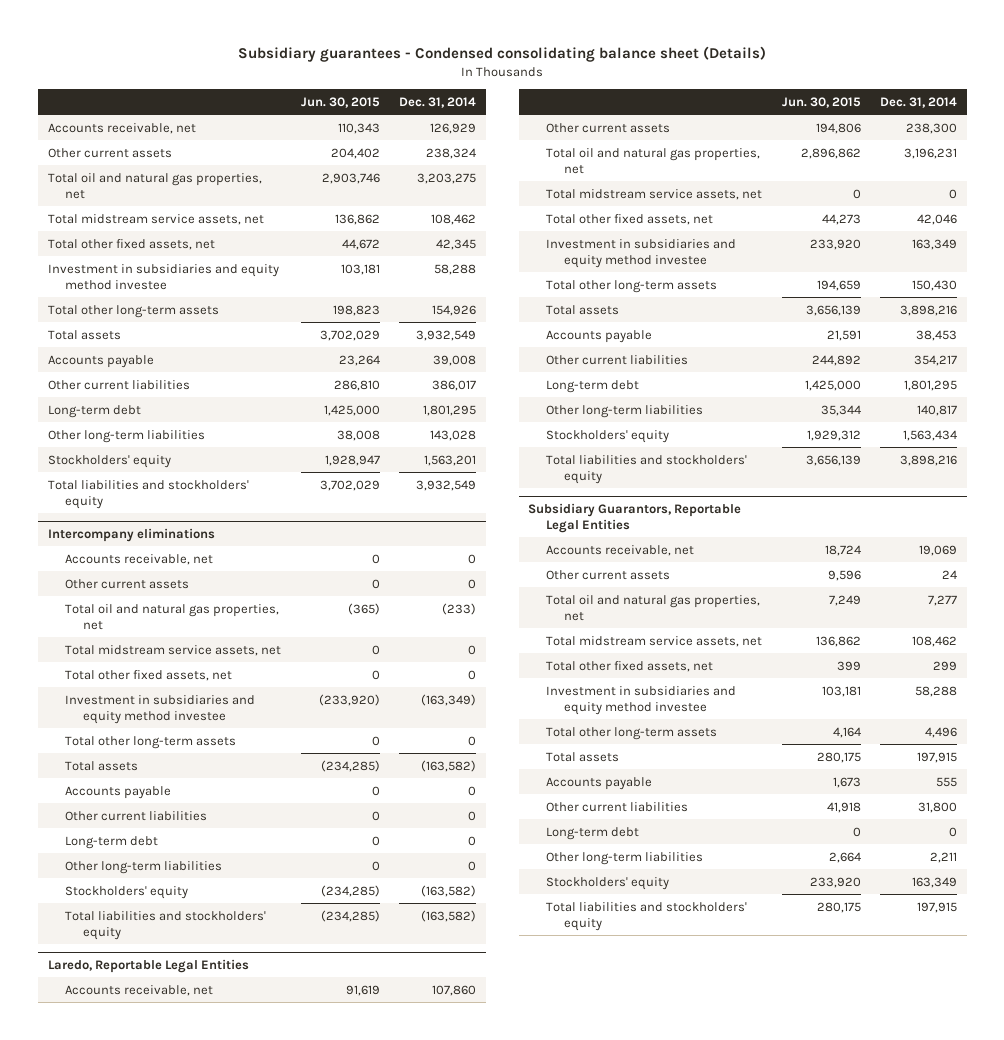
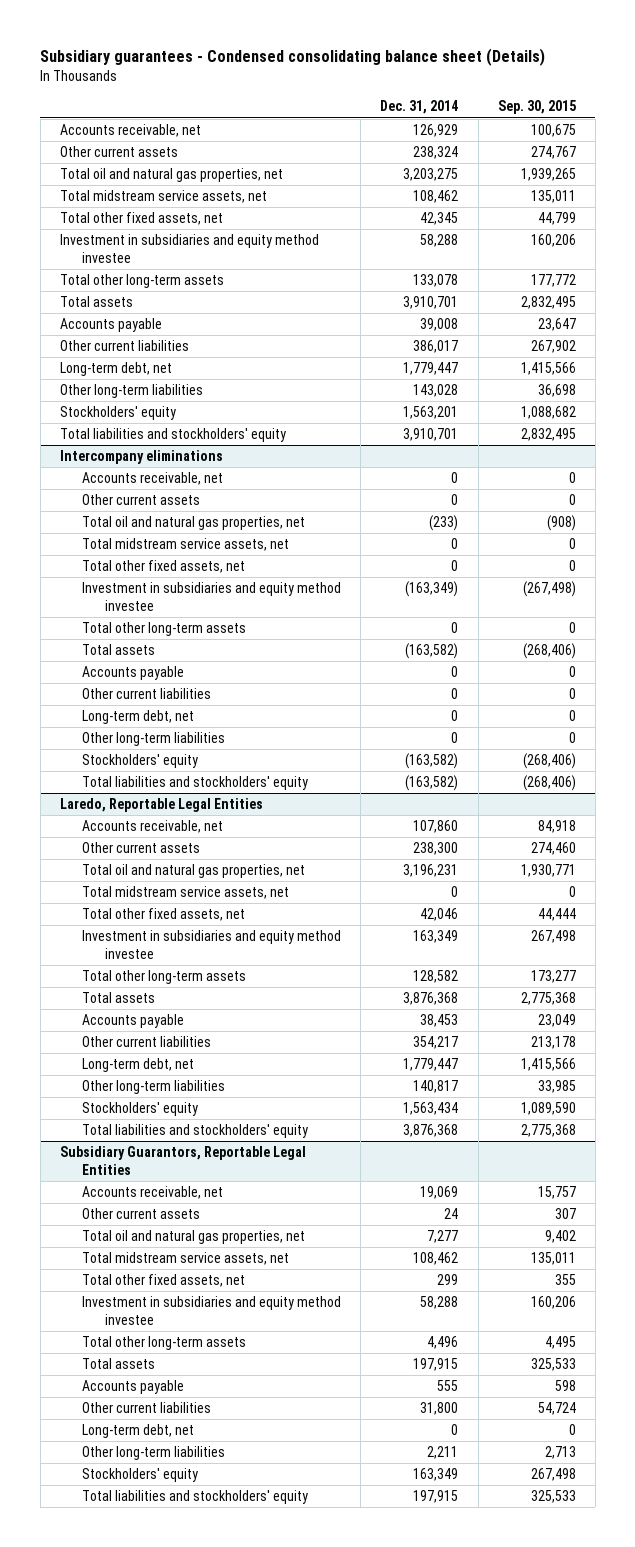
- | Jun. 30, 2015 | Dec. 31, 2014
+ | Dec. 31, 2014 | Sep. 30, 2015
- Total other long-term assets | 198,823 | 154,926
- Total assets | 3,702,029 | 3,932,549
+ Total other long-term assets | 133,078 | 177,772
+ Total assets | 3,910,701 | 2,832,495
- Long-term debt | 1,425,000 | 1,801,295
+ Long-term debt, net | 1,779,447 | 1,415,566
- Total liabilities and stockholders' equity | 3,702,029 | 3,932,549
+ Total liabilities and stockholders' equity | 3,910,701 | 2,832,495
@ Intercompany eliminations
- Long-term debt | 0 | 0
+ Long-term debt, net | 0 | 0
@ Laredo, Reportable Legal Entities
- Total other long-term assets | 194,659 | 150,430
- Total assets | 3,656,139 | 3,898,216
+ Total other long-term assets | 128,582 | 173,277
+ Total assets | 3,876,368 | 2,775,368
- Long-term debt | 1,425,000 | 1,801,295
+ Long-term debt, net | 1,779,447 | 1,415,566
- Total liabilities and stockholders' equity | 3,656,139 | 3,898,216
+ Total liabilities and stockholders' equity | 3,876,368 | 2,775,368
@ Subsidiary Guarantors, Reportable Legal Entities
- Long-term debt | 0 | 0
+ Long-term debt, net | 0 | 0

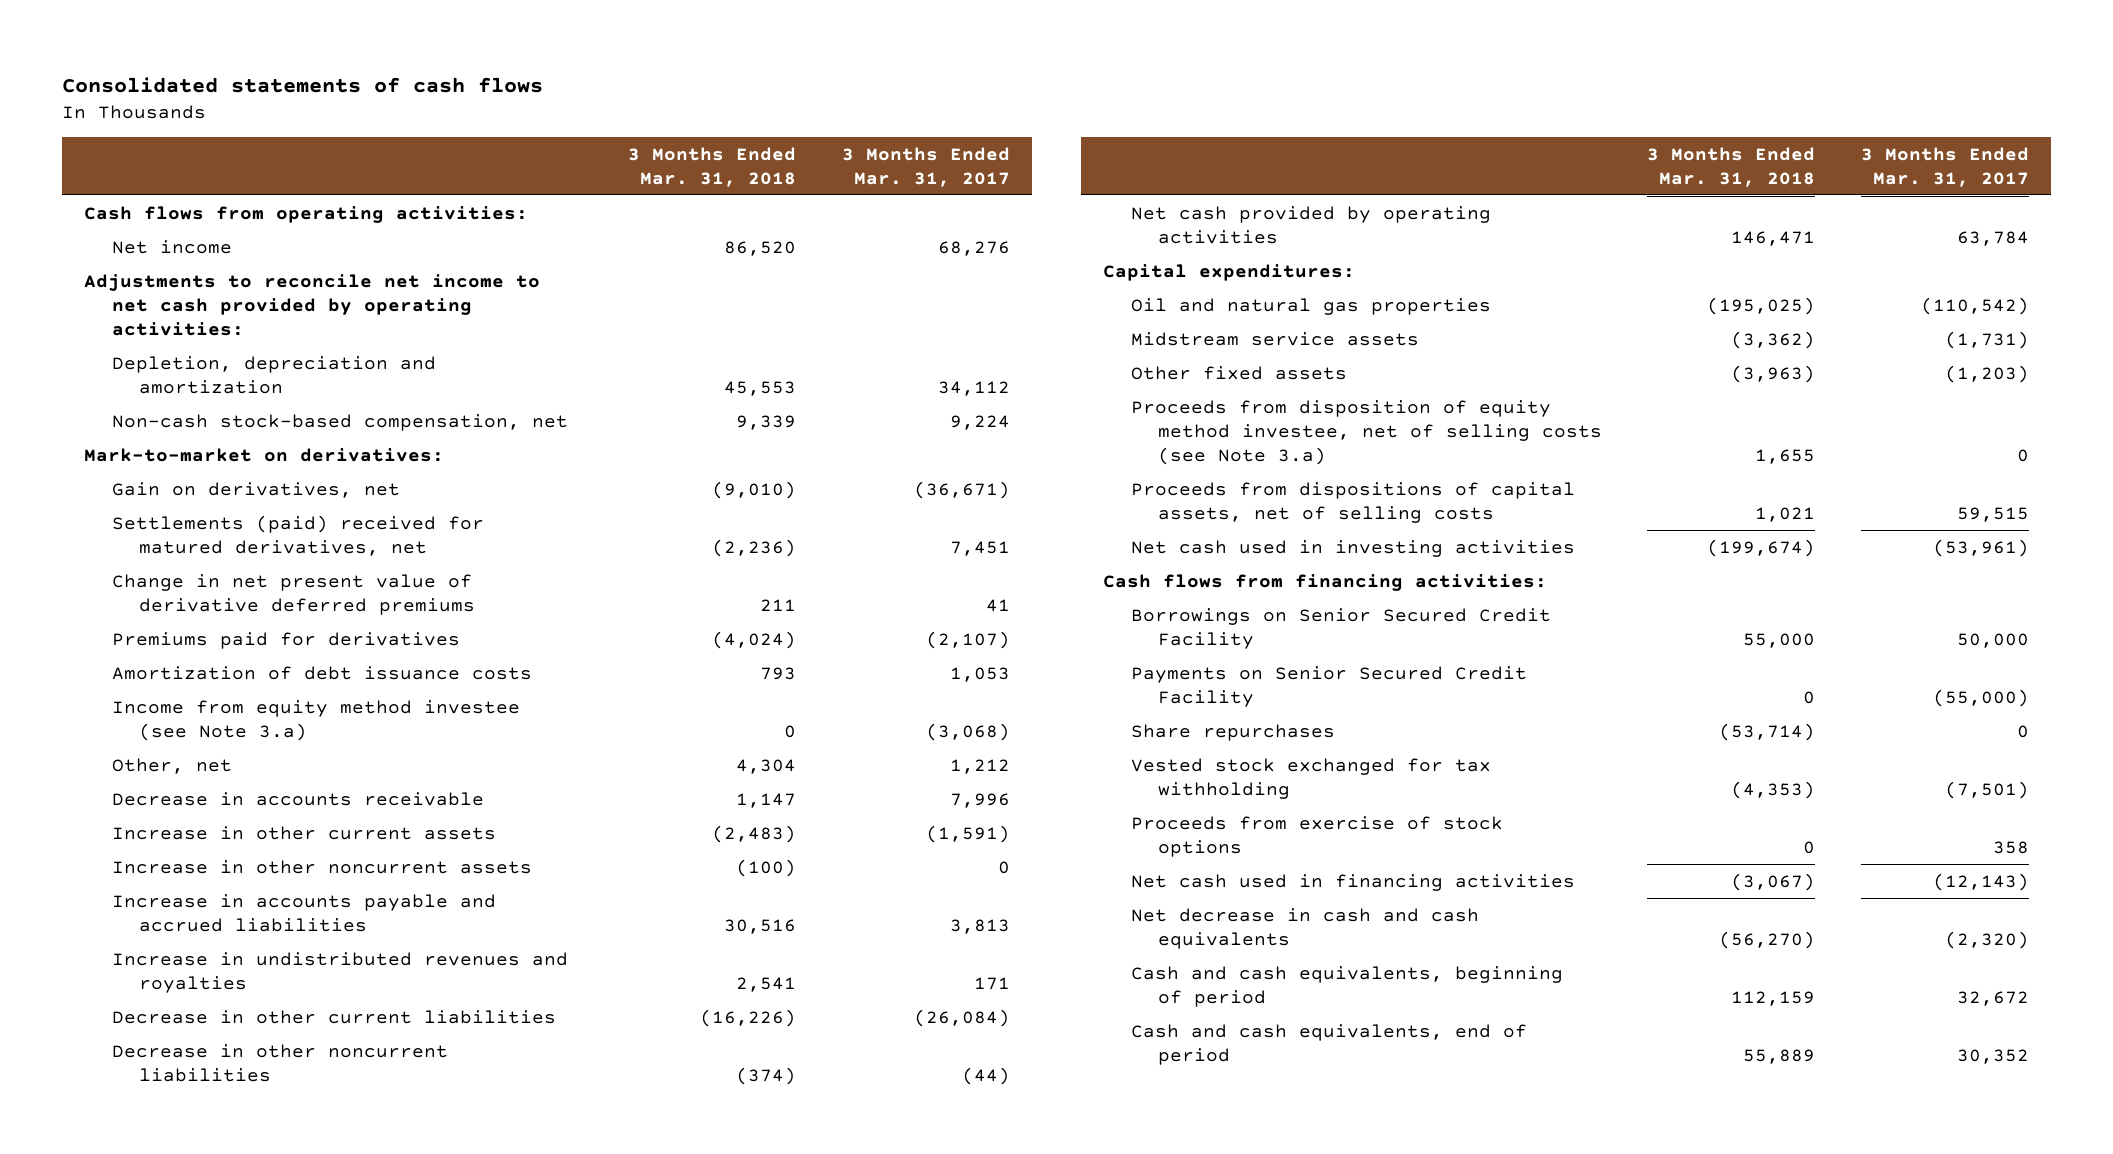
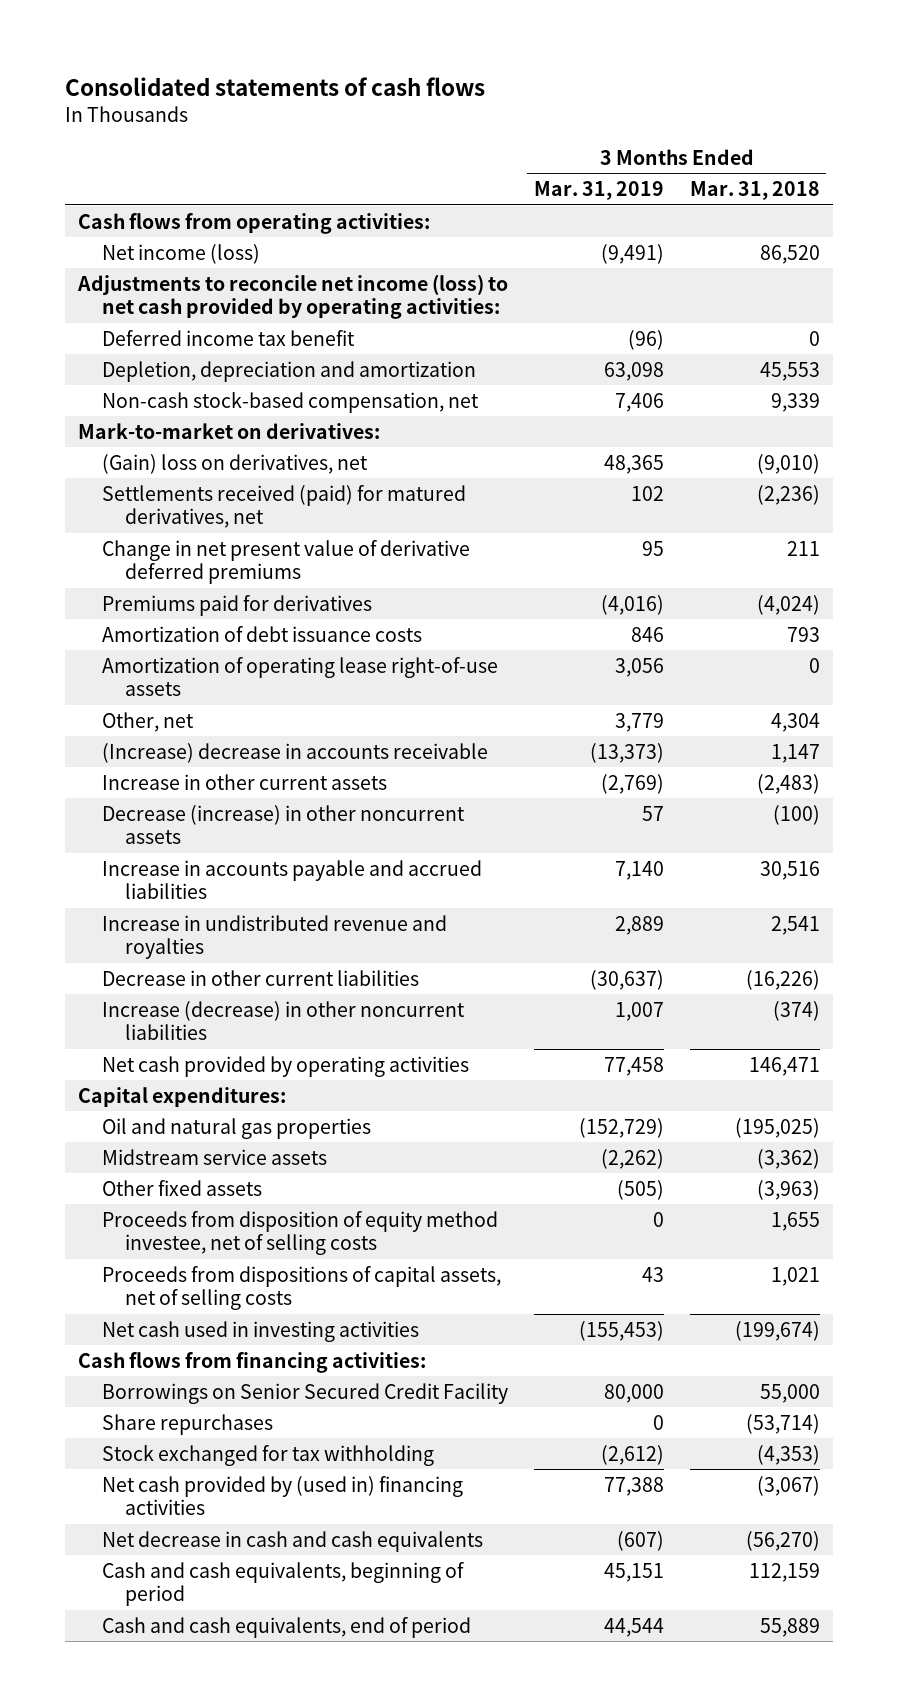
- | 3 Months Ended Mar. 31, 2018 | 3 Months Ended Mar. 31, 2017
+ | 3 Months Ended Mar. 31, 2019 | 3 Months Ended Mar. 31, 2018
- Net income | 86,520 | 68,276
- Adjustments to reconcile net income to net cash provided by operating activities:
+ Net income (loss) | (9,491) | 86,520
+ Adjustments to reconcile net income (loss) to net cash provided by operating activities:
+ Deferred income tax benefit | (96) | 0
- Gain on derivatives, net | (9,010) | (36,671)
- Settlements (paid) received for matured derivatives, net | (2,236) | 7,451
+ (Gain) loss on derivatives, net | 48,365 | (9,010)
+ Settlements received (paid) for matured derivatives, net | 102 | (2,236)
- Income from equity method investee (see Note 3.a) | 0 | (3,068)
+ Amortization of operating lease right-of-use assets | 3,056 | 0
- Decrease in accounts receivable | 1,147 | 7,996
+ (Increase) decrease in accounts receivable | (13,373) | 1,147
- Increase in other noncurrent assets | (100) | 0
+ Decrease (increase) in other noncurrent assets | 57 | (100)
- Increase in undistributed revenues and royalties | 2,541 | 171
+ Increase in undistributed revenue and royalties | 2,889 | 2,541
- Decrease in other noncurrent liabilities | (374) | (44)
+ Increase (decrease) in other noncurrent liabilities | 1,007 | (374)
- Proceeds from disposition of equity method investee, net of selling costs (see Note 3.a) | 1,655 | 0
+ Proceeds from disposition of equity method investee, net of selling costs | 0 | 1,655
- Payments on Senior Secured Credit Facility | 0 | (55,000)
- Vested stock exchanged for tax withholding | (4,353) | (7,501)
- Proceeds from exercise of stock options | 0 | 358
- Net cash used in financing activities | (3,067) | (12,143)
+ Stock exchanged for tax withholding | (2,612) | (4,353)
+ Net cash provided by (used in) financing activities | 77,388 | (3,067)

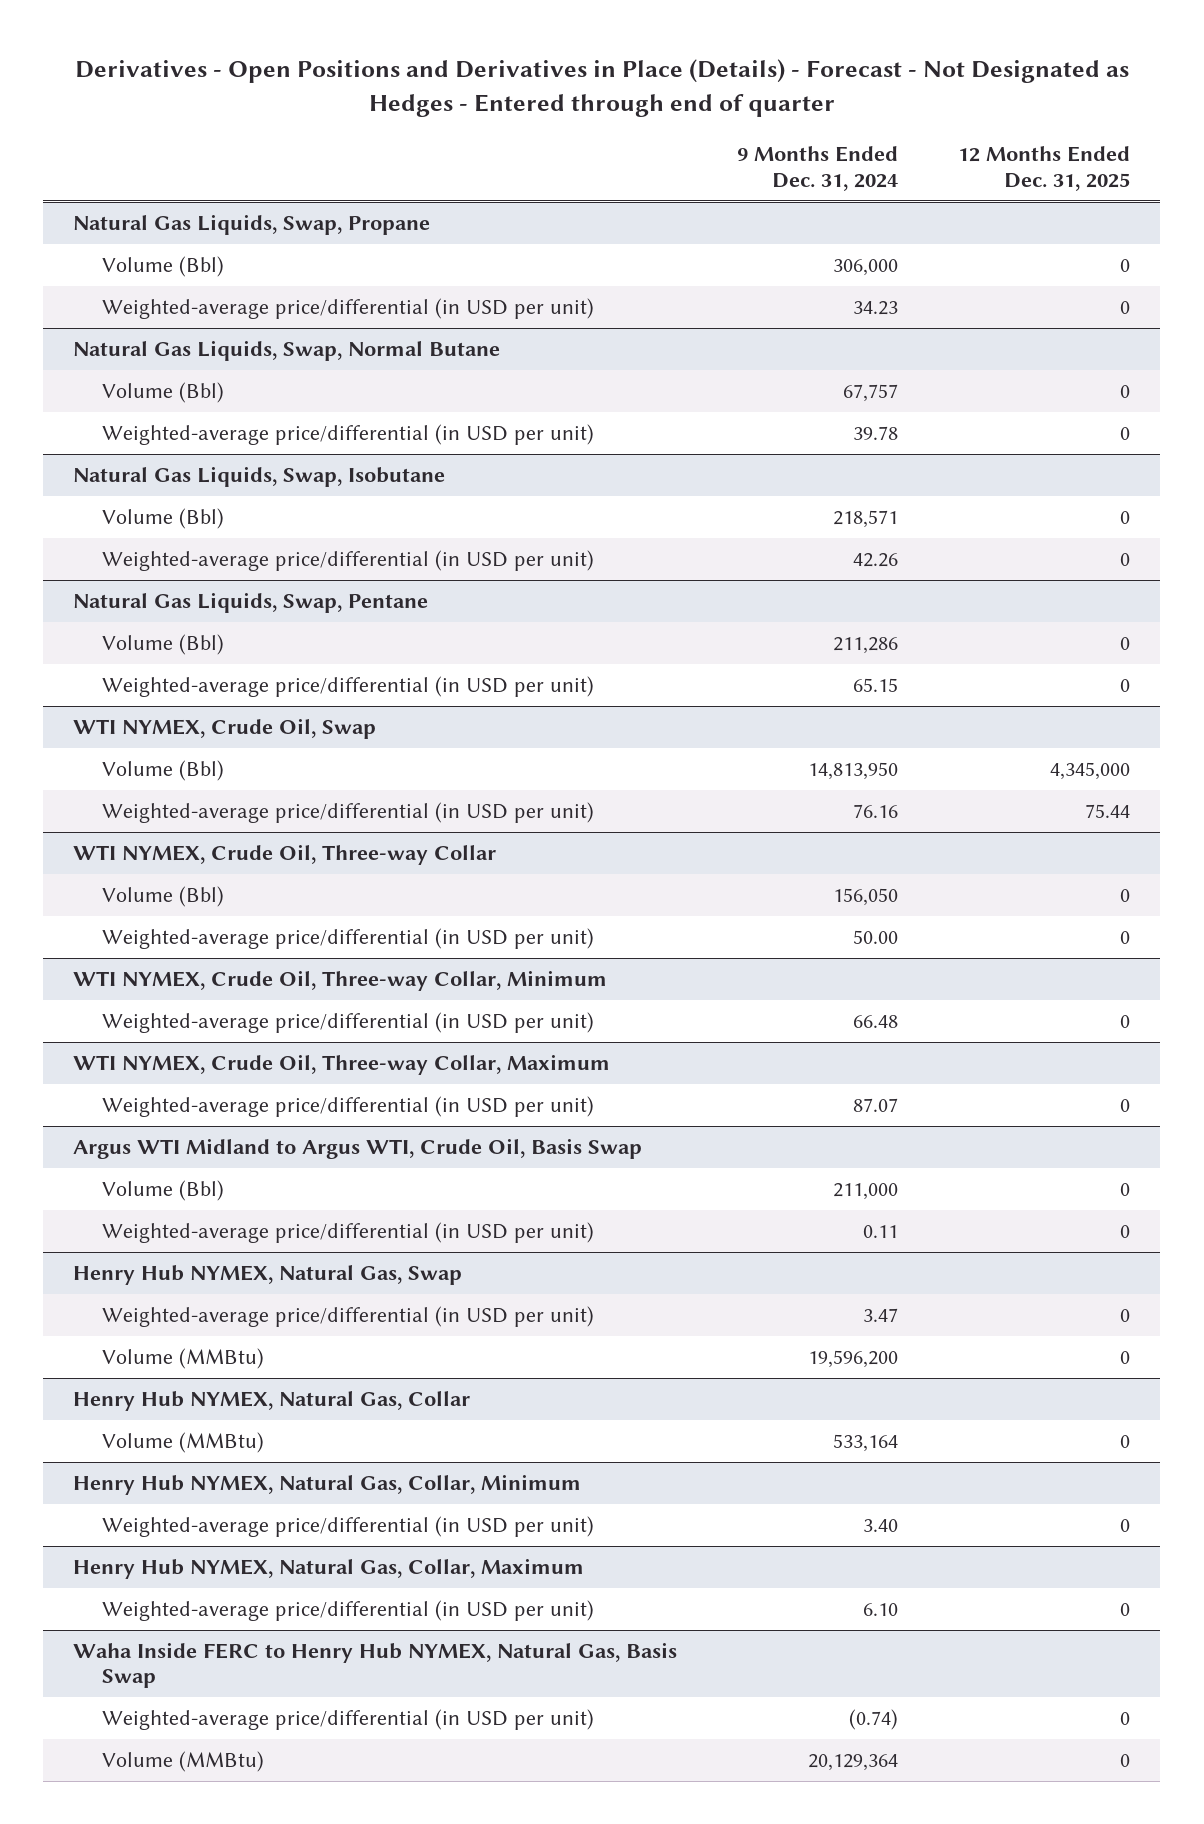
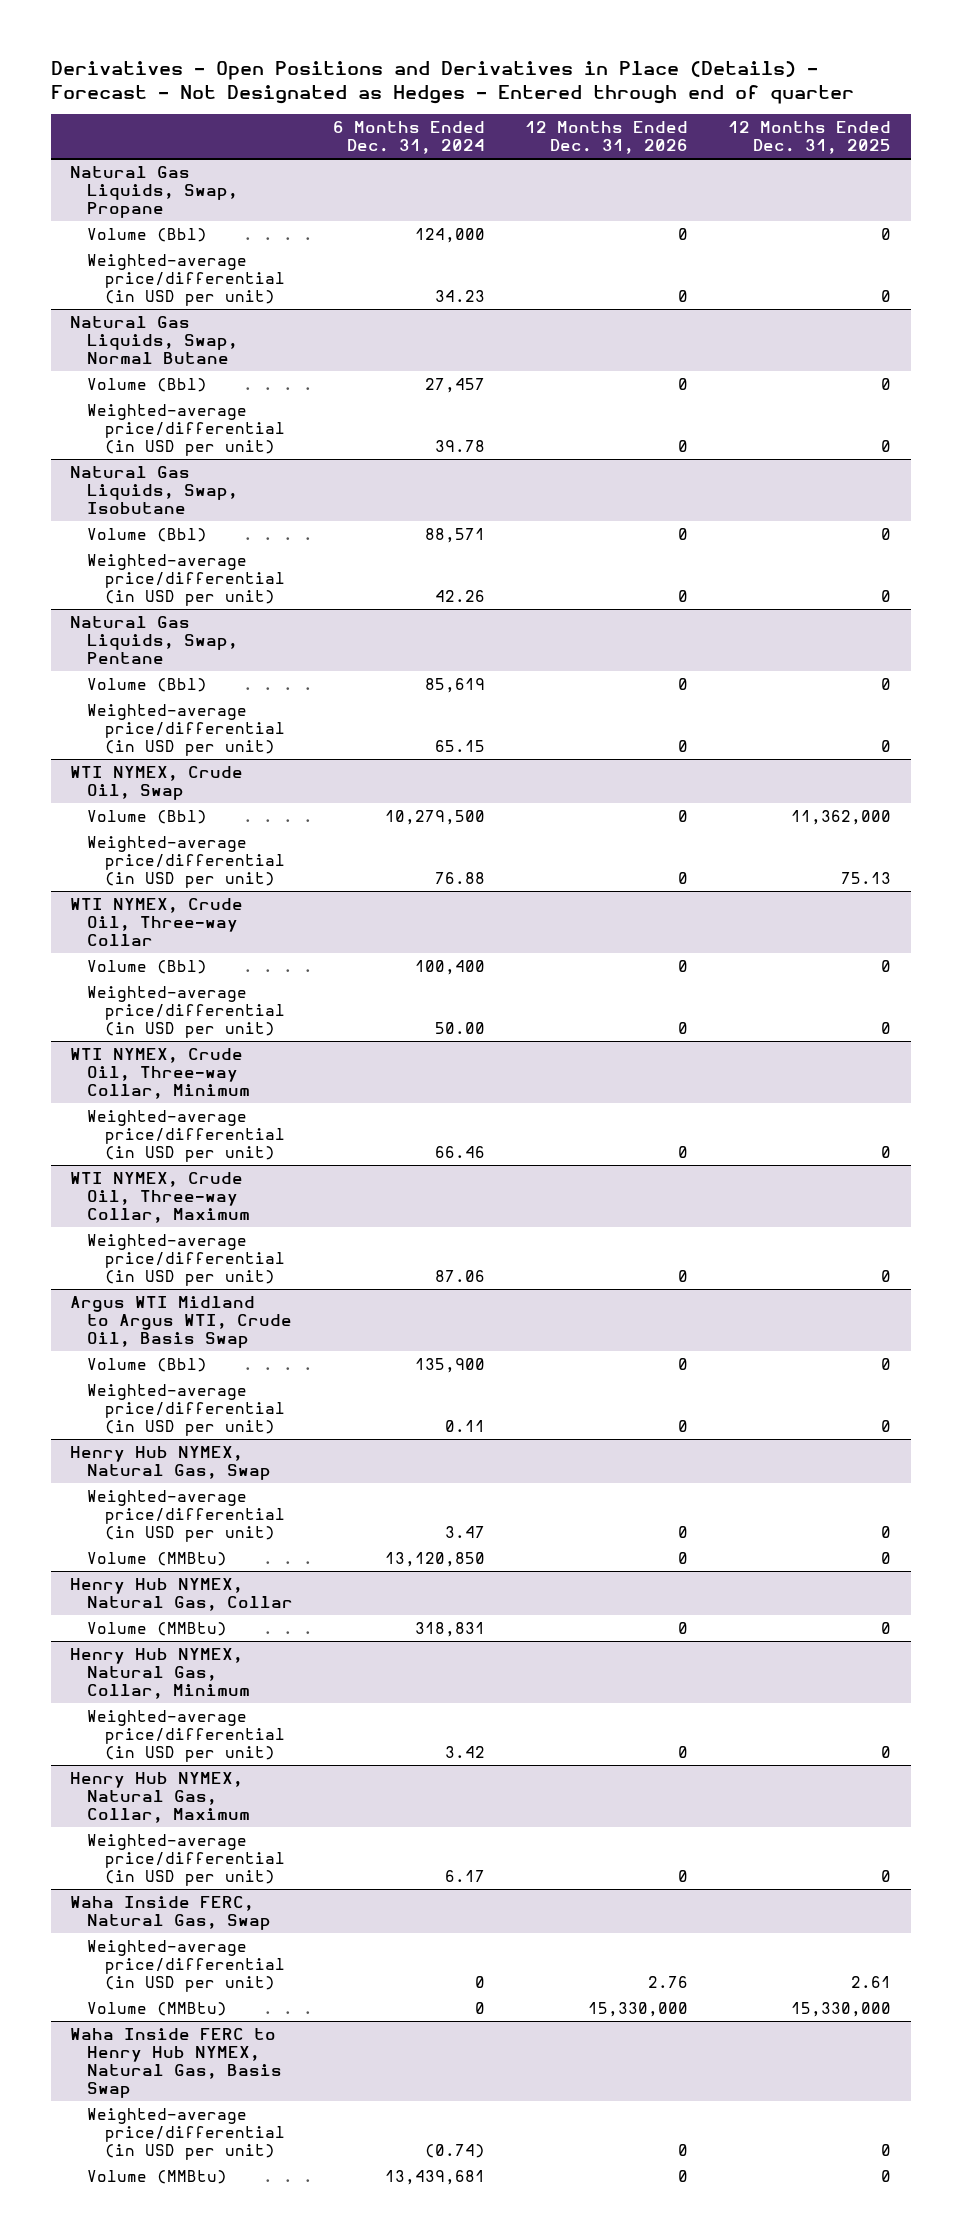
- | 9 Months Ended Dec. 31, 2024 | 12 Months Ended Dec. 31, 2025
+ | 6 Months Ended Dec. 31, 2024 | 12 Months Ended Dec. 31, 2026 | 12 Months Ended Dec. 31, 2025
@ WTI NYMEX, Crude Oil, Swap
- Volume (Bbl) | 14,813,950 | 4,345,000
- Weighted-average price/differential (in USD per unit) | 76.16 | 75.44
+ Volume (Bbl) | 10,279,500 | 0 | 11,362,000
+ Weighted-average price/differential (in USD per unit) | 76.88 | 0 | 75.13
+ Waha Inside FERC, Natural Gas, Swap
+ Weighted-average price/differential (in USD per unit) | 0 | 2.76 | 2.61
+ Volume (MMBtu) | 0 | 15,330,000 | 15,330,000

